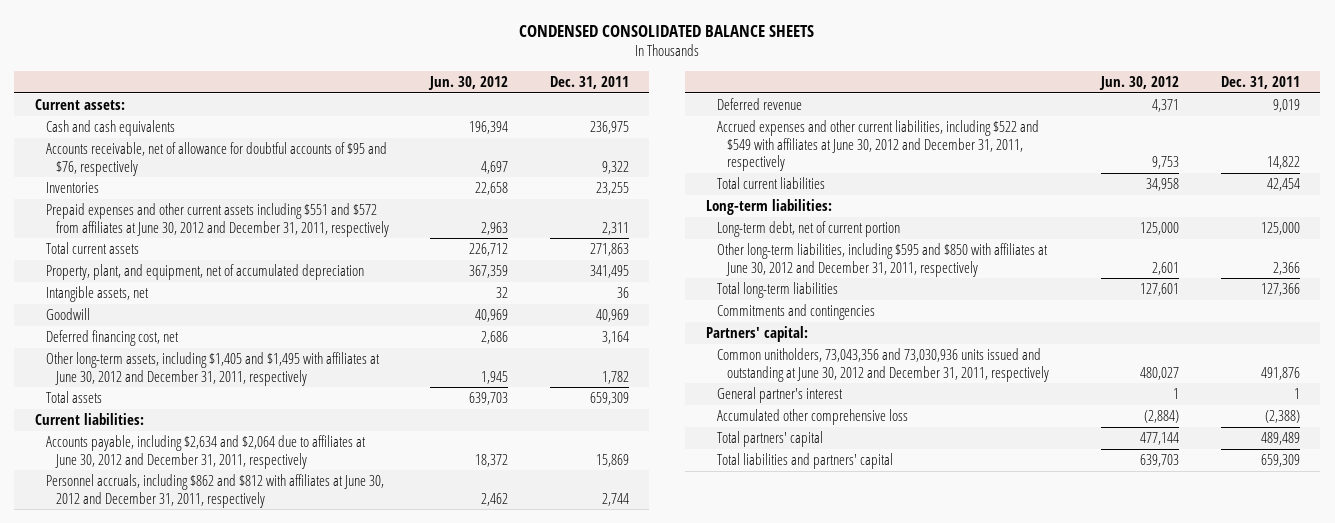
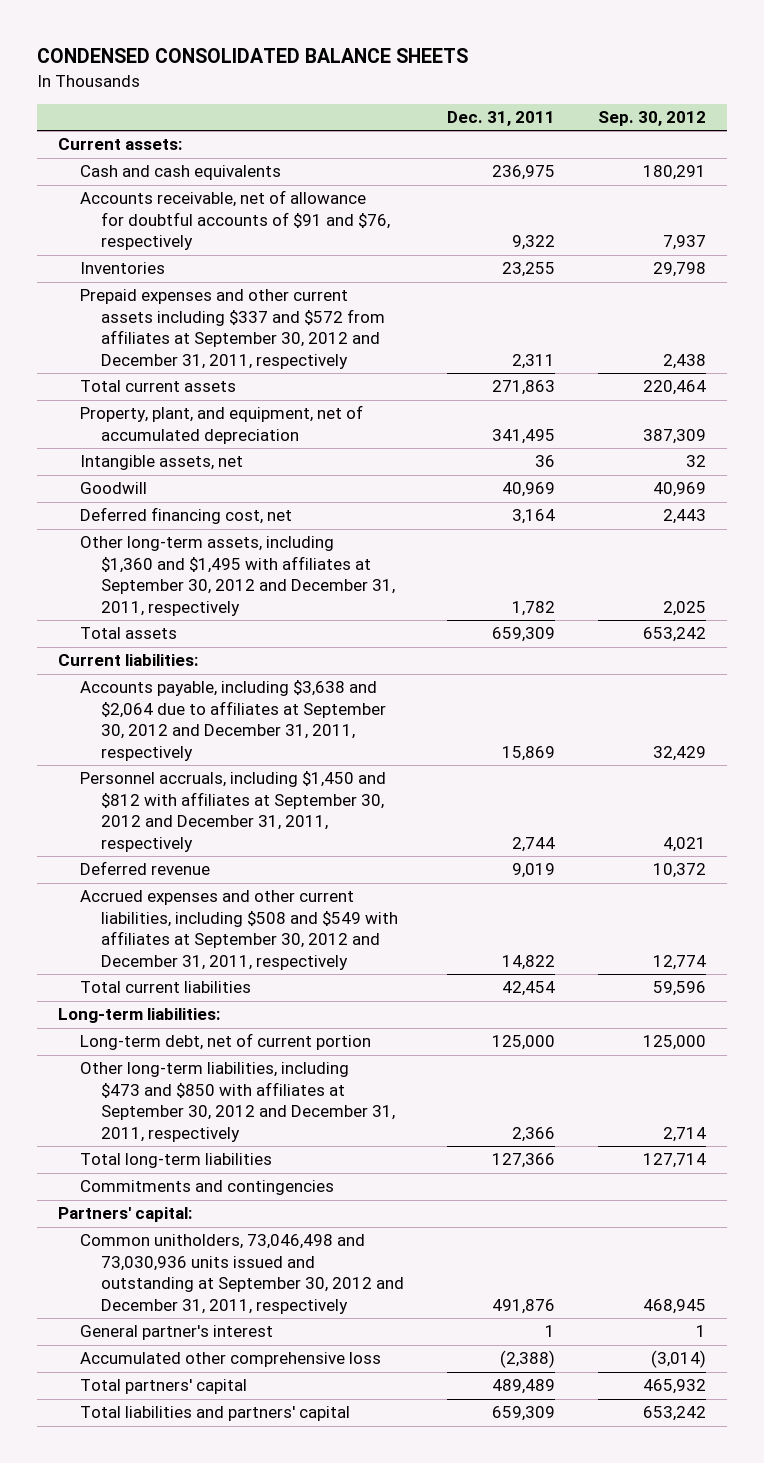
- | Jun. 30, 2012 | Dec. 31, 2011
+ | Dec. 31, 2011 | Sep. 30, 2012
- Accounts receivable, net of allowance for doubtful accounts of $95 and $76, respectively | 4,697 | 9,322
+ Accounts receivable, net of allowance for doubtful accounts of $91 and $76, respectively | 9,322 | 7,937
- Prepaid expenses and other current assets including $551 and $572 from affiliates at June 30, 2012 and December 31, 2011, respectively | 2,963 | 2,311
+ Prepaid expenses and other current assets including $337 and $572 from affiliates at September 30, 2012 and December 31, 2011, respectively | 2,311 | 2,438
- Other long-term assets, including $1,405 and $1,495 with affiliates at June 30, 2012 and December 31, 2011, respectively | 1,945 | 1,782
+ Other long-term assets, including $1,360 and $1,495 with affiliates at September 30, 2012 and December 31, 2011, respectively | 1,782 | 2,025
- Accounts payable, including $2,634 and $2,064 due to affiliates at June 30, 2012 and December 31, 2011, respectively | 18,372 | 15,869
- Personnel accruals, including $862 and $812 with affiliates at June 30, 2012 and December 31, 2011, respectively | 2,462 | 2,744
+ Accounts payable, including $3,638 and $2,064 due to affiliates at September 30, 2012 and December 31, 2011, respectively | 15,869 | 32,429
+ Personnel accruals, including $1,450 and $812 with affiliates at September 30, 2012 and December 31, 2011, respectively | 2,744 | 4,021
- Accrued expenses and other current liabilities, including $522 and $549 with affiliates at June 30, 2012 and December 31, 2011, respectively | 9,753 | 14,822
+ Accrued expenses and other current liabilities, including $508 and $549 with affiliates at September 30, 2012 and December 31, 2011, respectively | 14,822 | 12,774
- Other long-term liabilities, including $595 and $850 with affiliates at June 30, 2012 and December 31, 2011, respectively | 2,601 | 2,366
+ Other long-term liabilities, including $473 and $850 with affiliates at September 30, 2012 and December 31, 2011, respectively | 2,366 | 2,714
- Common unitholders, 73,043,356 and 73,030,936 units issued and outstanding at June 30, 2012 and December 31, 2011, respectively | 480,027 | 491,876
+ Common unitholders, 73,046,498 and 73,030,936 units issued and outstanding at September 30, 2012 and December 31, 2011, respectively | 491,876 | 468,945

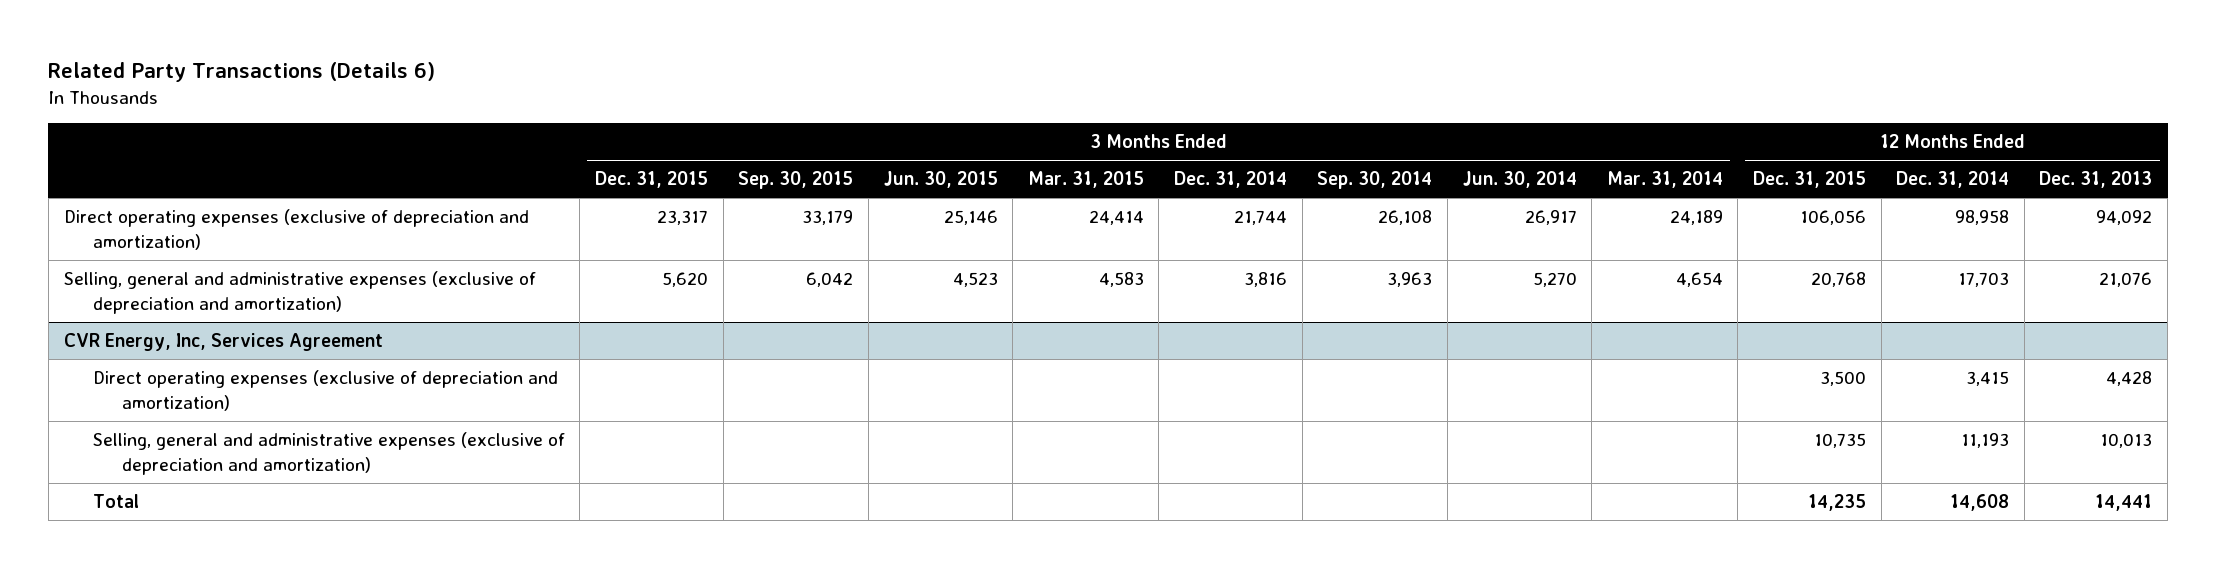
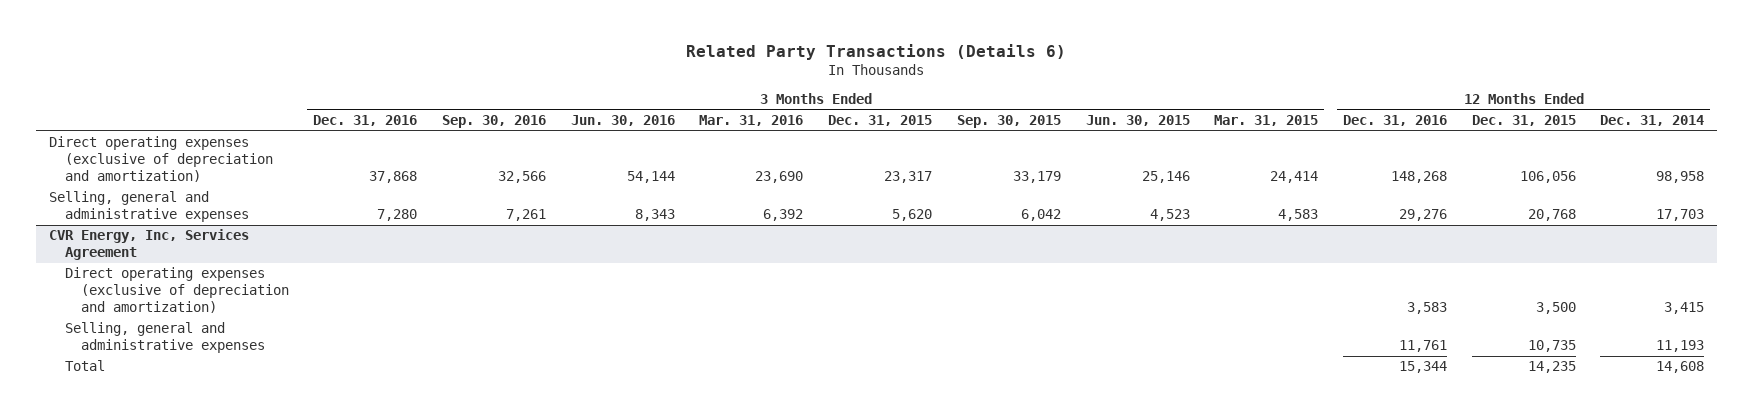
- | 3 Months Ended Dec. 31, 2015 | 3 Months Ended Sep. 30, 2015 | 3 Months Ended Jun. 30, 2015 | 3 Months Ended Mar. 31, 2015 | 3 Months Ended Dec. 31, 2014 | 3 Months Ended Sep. 30, 2014 | 3 Months Ended Jun. 30, 2014 | 3 Months Ended Mar. 31, 2014 | 12 Months Ended Dec. 31, 2015 | 12 Months Ended Dec. 31, 2014 | 12 Months Ended Dec. 31, 2013
+ | 3 Months Ended Dec. 31, 2016 | 3 Months Ended Sep. 30, 2016 | 3 Months Ended Jun. 30, 2016 | 3 Months Ended Mar. 31, 2016 | 3 Months Ended Dec. 31, 2015 | 3 Months Ended Sep. 30, 2015 | 3 Months Ended Jun. 30, 2015 | 3 Months Ended Mar. 31, 2015 | 12 Months Ended Dec. 31, 2016 | 12 Months Ended Dec. 31, 2015 | 12 Months Ended Dec. 31, 2014
- Selling, general and administrative expenses (exclusive of depreciation and amortization) | 5,620 | 6,042 | 4,523 | 4,583 | 3,816 | 3,963 | 5,270 | 4,654 | 20,768 | 17,703 | 21,076
+ Selling, general and administrative expenses | 7,280 | 7,261 | 8,343 | 6,392 | 5,620 | 6,042 | 4,523 | 4,583 | 29,276 | 20,768 | 17,703
@ CVR Energy, Inc, Services Agreement
- Selling, general and administrative expenses (exclusive of depreciation and amortization) | | | | | | | | | 10,735 | 11,193 | 10,013
+ Selling, general and administrative expenses | | | | | | | | | 11,761 | 10,735 | 11,193

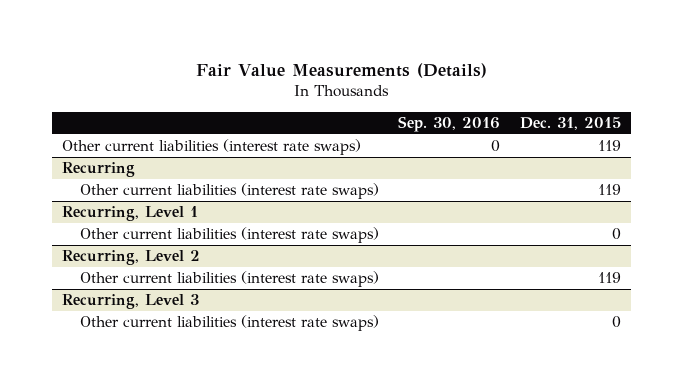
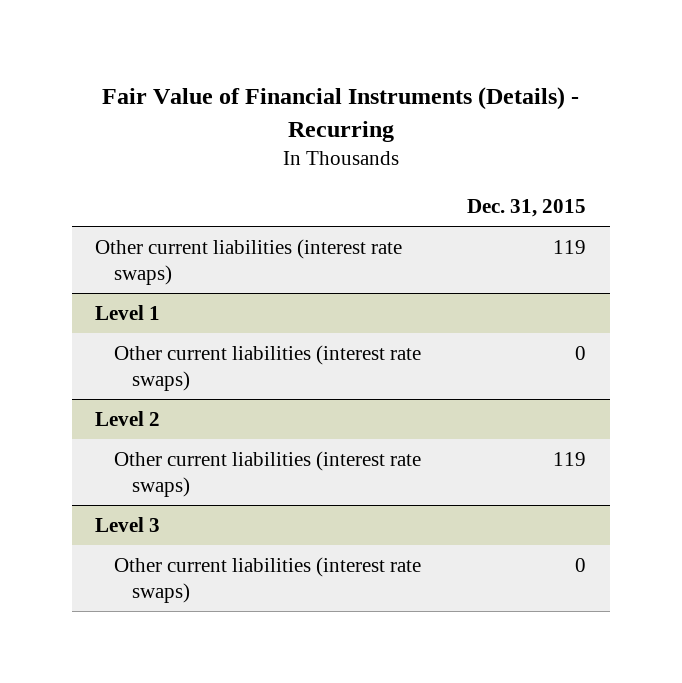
- Fair Value Measurements (Details)
+ Fair Value of Financial Instruments (Details) - Recurring
- | Sep. 30, 2016 | Dec. 31, 2015
+ | Dec. 31, 2015
- Recurring
- Other current liabilities (interest rate swaps) | | 119
- Recurring, Level 1
+ Level 1
- Recurring, Level 2
+ Level 2
- Recurring, Level 3
+ Level 3

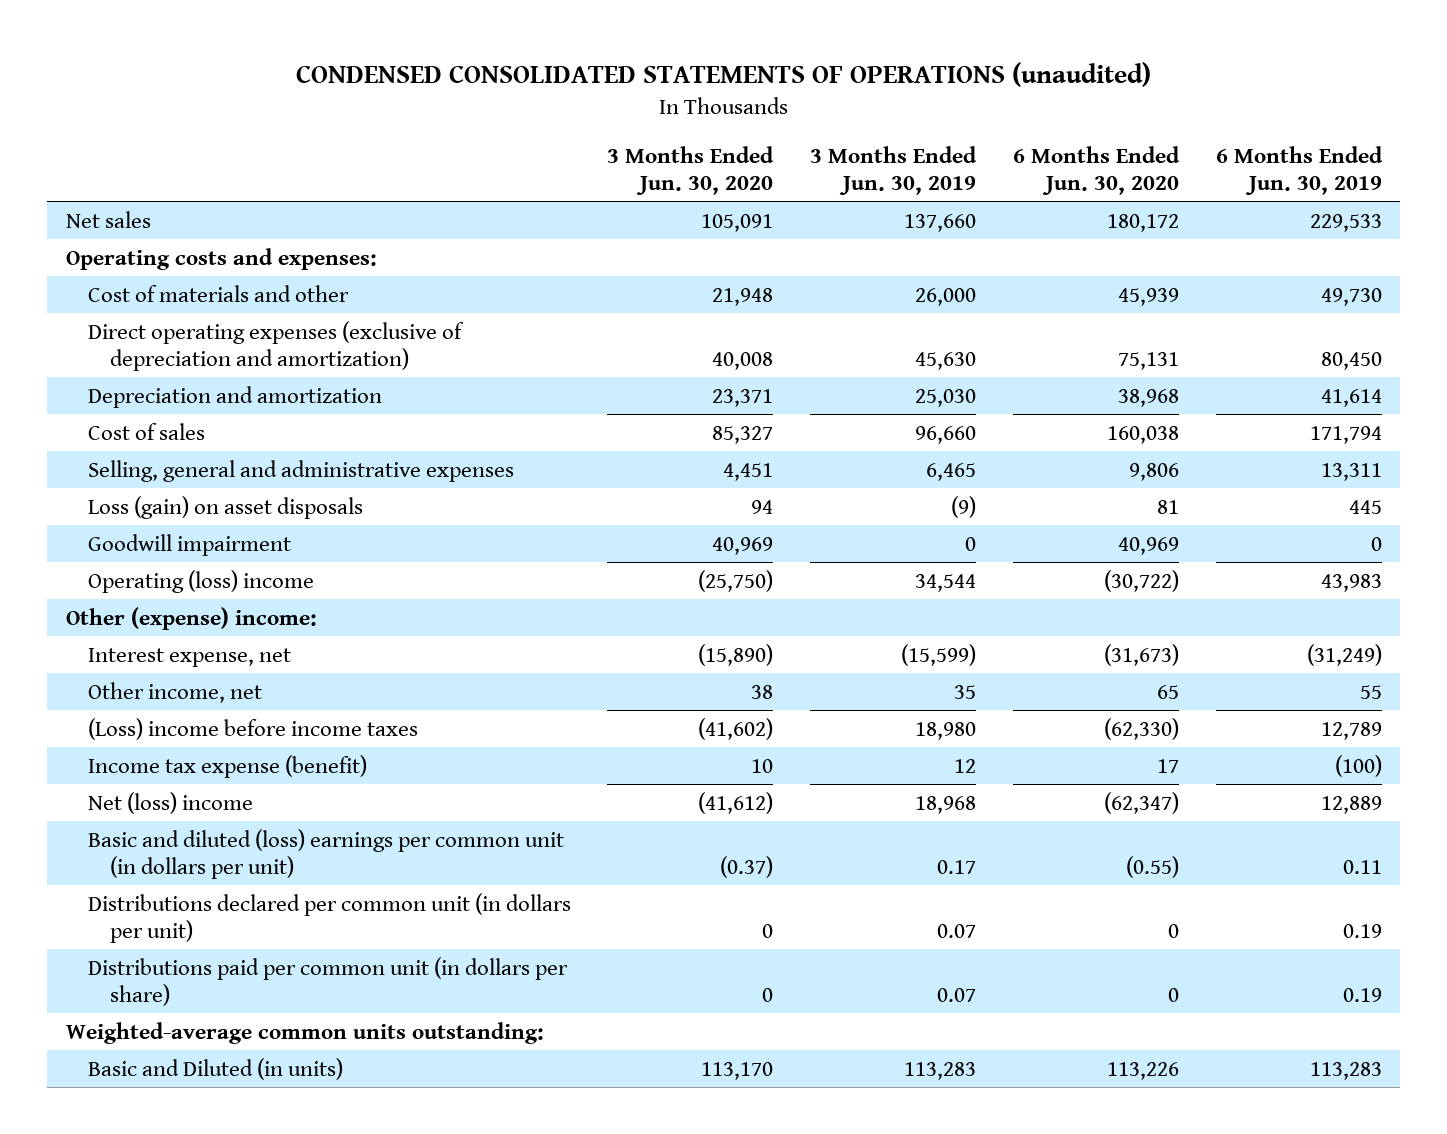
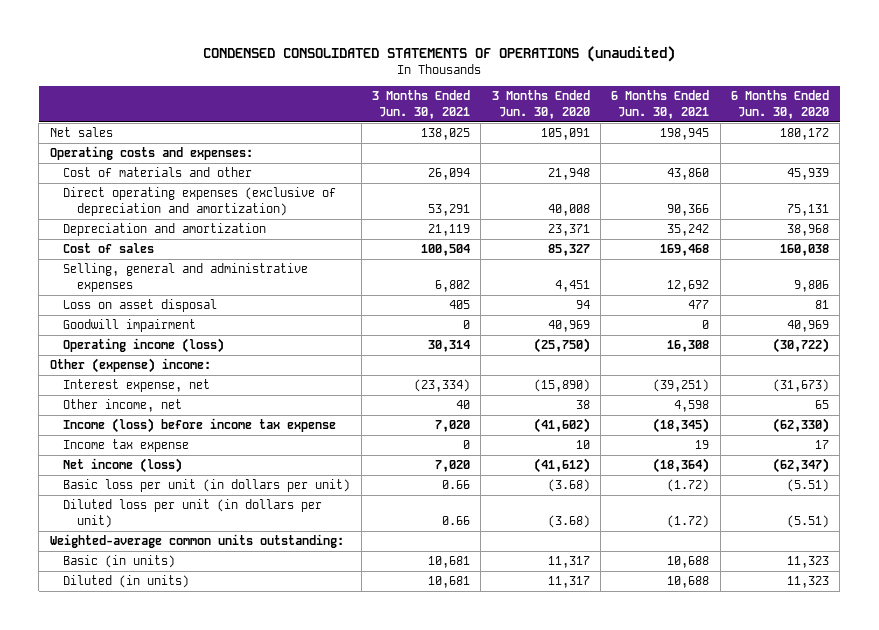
- | 3 Months Ended Jun. 30, 2020 | 3 Months Ended Jun. 30, 2019 | 6 Months Ended Jun. 30, 2020 | 6 Months Ended Jun. 30, 2019
+ | 3 Months Ended Jun. 30, 2021 | 3 Months Ended Jun. 30, 2020 | 6 Months Ended Jun. 30, 2021 | 6 Months Ended Jun. 30, 2020
- Loss (gain) on asset disposals | 94 | (9) | 81 | 445
+ Loss on asset disposal | 405 | 94 | 477 | 81
- Operating (loss) income | (25,750) | 34,544 | (30,722) | 43,983
+ Operating income (loss) | 30,314 | (25,750) | 16,308 | (30,722)
- (Loss) income before income taxes | (41,602) | 18,980 | (62,330) | 12,789
- Income tax expense (benefit) | 10 | 12 | 17 | (100)
- Net (loss) income | (41,612) | 18,968 | (62,347) | 12,889
- Basic and diluted (loss) earnings per common unit (in dollars per unit) | (0.37) | 0.17 | (0.55) | 0.11
- Distributions declared per common unit (in dollars per unit) | 0 | 0.07 | 0 | 0.19
- Distributions paid per common unit (in dollars per share) | 0 | 0.07 | 0 | 0.19
+ Income (loss) before income tax expense | 7,020 | (41,602) | (18,345) | (62,330)
+ Income tax expense | 0 | 10 | 19 | 17
+ Net income (loss) | 7,020 | (41,612) | (18,364) | (62,347)
+ Basic loss per unit (in dollars per unit) | 0.66 | (3.68) | (1.72) | (5.51)
+ Diluted loss per unit (in dollars per unit) | 0.66 | (3.68) | (1.72) | (5.51)
- Basic and Diluted (in units) | 113,170 | 113,283 | 113,226 | 113,283
+ Basic (in units) | 10,681 | 11,317 | 10,688 | 11,323
+ Diluted (in units) | 10,681 | 11,317 | 10,688 | 11,323

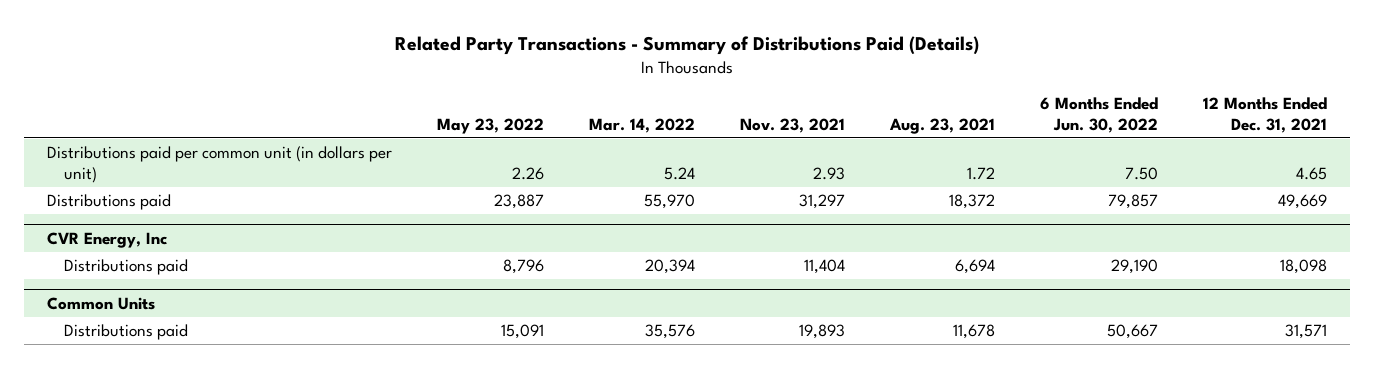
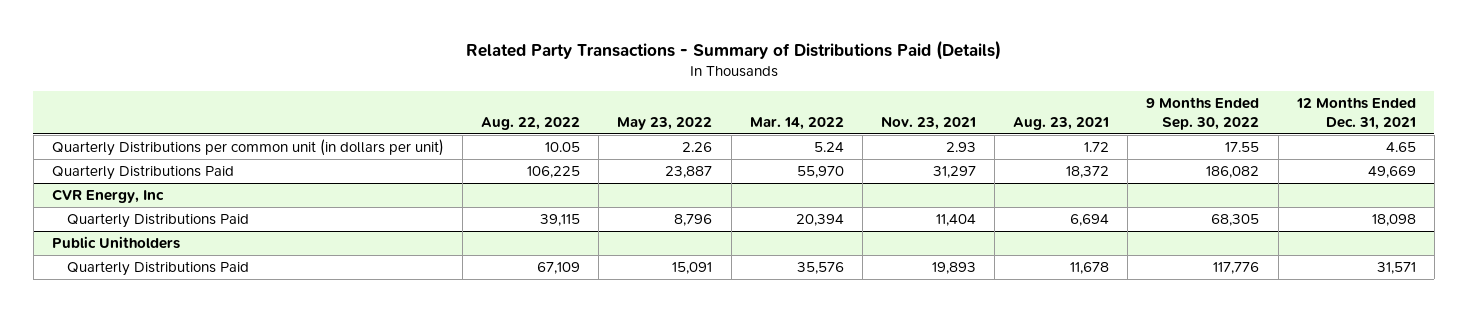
- | May 23, 2022 | Mar. 14, 2022 | Nov. 23, 2021 | Aug. 23, 2021 | 6 Months Ended Jun. 30, 2022 | 12 Months Ended Dec. 31, 2021
+ | Aug. 22, 2022 | May 23, 2022 | Mar. 14, 2022 | Nov. 23, 2021 | Aug. 23, 2021 | 9 Months Ended Sep. 30, 2022 | 12 Months Ended Dec. 31, 2021
- Distributions paid per common unit (in dollars per unit) | 2.26 | 5.24 | 2.93 | 1.72 | 7.50 | 4.65
- Distributions paid | 23,887 | 55,970 | 31,297 | 18,372 | 79,857 | 49,669
+ Quarterly Distributions per common unit (in dollars per unit) | 10.05 | 2.26 | 5.24 | 2.93 | 1.72 | 17.55 | 4.65
+ Quarterly Distributions Paid | 106,225 | 23,887 | 55,970 | 31,297 | 18,372 | 186,082 | 49,669
@ CVR Energy, Inc
- Distributions paid | 8,796 | 20,394 | 11,404 | 6,694 | 29,190 | 18,098
- Common Units
- Distributions paid | 15,091 | 35,576 | 19,893 | 11,678 | 50,667 | 31,571
@ CVR Energy, Inc
+ Quarterly Distributions Paid | 39,115 | 8,796 | 20,394 | 11,404 | 6,694 | 68,305 | 18,098
+ Public Unitholders
+ Quarterly Distributions Paid | 67,109 | 15,091 | 35,576 | 19,893 | 11,678 | 117,776 | 31,571

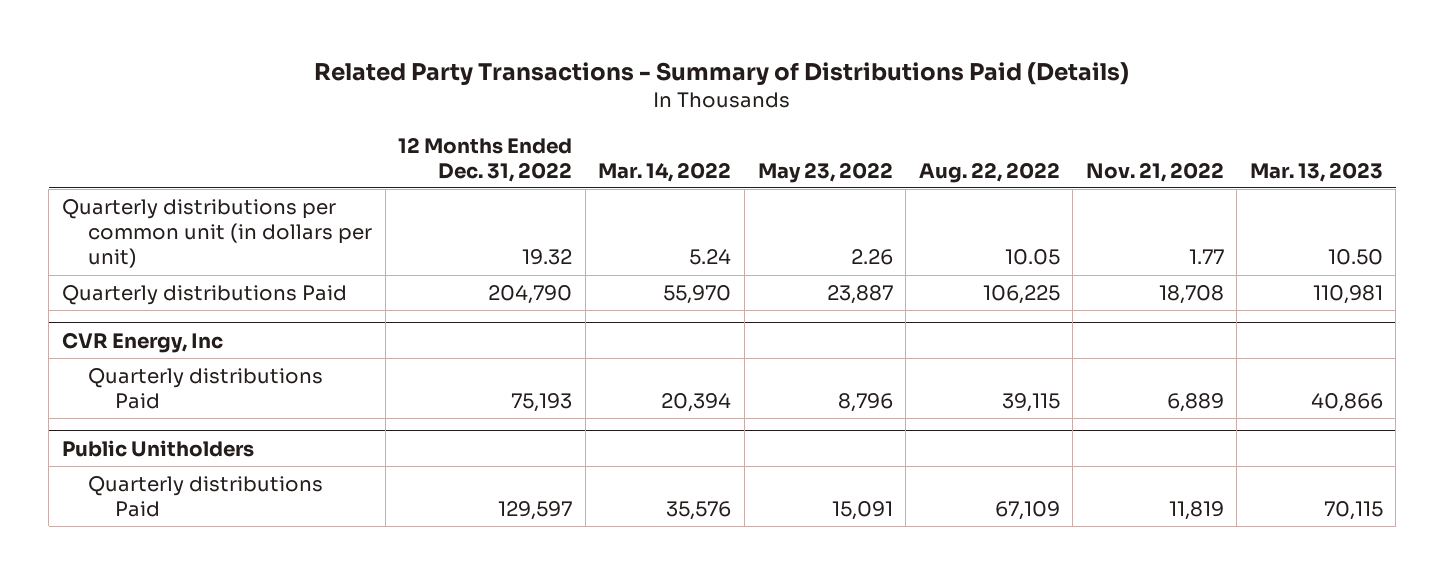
- | Aug. 22, 2022 | May 23, 2022 | Mar. 14, 2022 | Nov. 23, 2021 | Aug. 23, 2021 | 9 Months Ended Sep. 30, 2022 | 12 Months Ended Dec. 31, 2021
+ | 12 Months Ended Dec. 31, 2022 | Mar. 14, 2022 | May 23, 2022 | Aug. 22, 2022 | Nov. 21, 2022 | Mar. 13, 2023
- Quarterly Distributions per common unit (in dollars per unit) | 10.05 | 2.26 | 5.24 | 2.93 | 1.72 | 17.55 | 4.65
- Quarterly Distributions Paid | 106,225 | 23,887 | 55,970 | 31,297 | 18,372 | 186,082 | 49,669
+ Quarterly distributions per common unit (in dollars per unit) | 19.32 | 5.24 | 2.26 | 10.05 | 1.77 | 10.50
+ Quarterly distributions Paid | 204,790 | 55,970 | 23,887 | 106,225 | 18,708 | 110,981
@ CVR Energy, Inc
- Quarterly Distributions Paid | 39,115 | 8,796 | 20,394 | 11,404 | 6,694 | 68,305 | 18,098
+ Quarterly distributions Paid | 75,193 | 20,394 | 8,796 | 39,115 | 6,889 | 40,866
@ Public Unitholders
- Quarterly Distributions Paid | 67,109 | 15,091 | 35,576 | 19,893 | 11,678 | 117,776 | 31,571
+ Quarterly distributions Paid | 129,597 | 35,576 | 15,091 | 67,109 | 11,819 | 70,115

